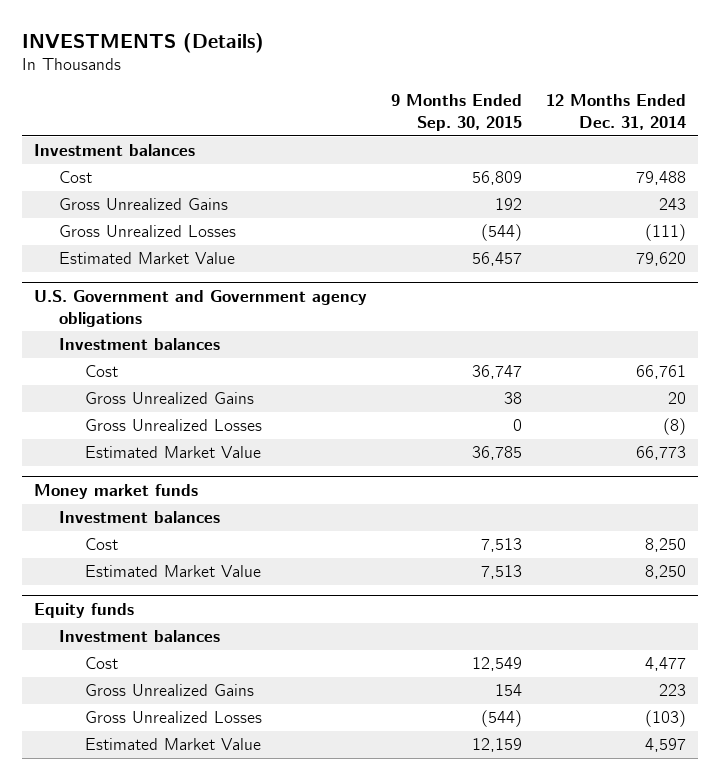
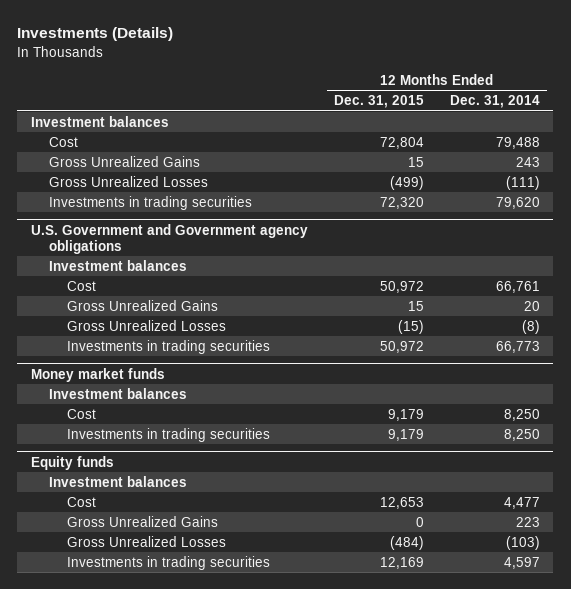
- INVESTMENTS (Details)
+ Investments (Details)
- | 9 Months Ended Sep. 30, 2015 | 12 Months Ended Dec. 31, 2014
+ | 12 Months Ended Dec. 31, 2015 | 12 Months Ended Dec. 31, 2014
- Estimated Market Value | 56,457 | 79,620
+ Investments in trading securities | 72,320 | 79,620
@ U.S. Government and Government agency obligations
- Estimated Market Value | 36,785 | 66,773
+ Investments in trading securities | 50,972 | 66,773
@ Money market funds
- Estimated Market Value | 7,513 | 8,250
+ Investments in trading securities | 9,179 | 8,250
@ Equity funds
- Estimated Market Value | 12,159 | 4,597
+ Investments in trading securities | 12,169 | 4,597

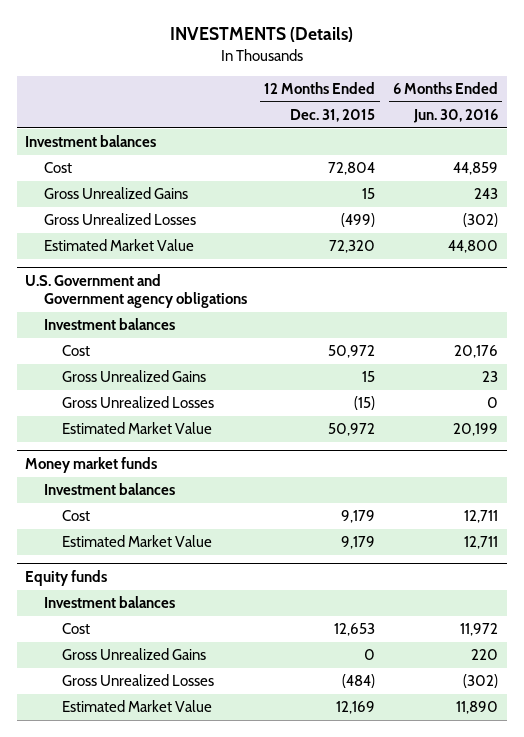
- Investments (Details)
+ INVESTMENTS (Details)
- | 12 Months Ended Dec. 31, 2015 | 12 Months Ended Dec. 31, 2014
+ | 12 Months Ended Dec. 31, 2015 | 6 Months Ended Jun. 30, 2016
- Investments in trading securities | 72,320 | 79,620
+ Estimated Market Value | 72,320 | 44,800
@ U.S. Government and Government agency obligations
- Investments in trading securities | 50,972 | 66,773
+ Estimated Market Value | 50,972 | 20,199
@ Money market funds
- Investments in trading securities | 9,179 | 8,250
+ Estimated Market Value | 9,179 | 12,711
@ Equity funds
- Investments in trading securities | 12,169 | 4,597
+ Estimated Market Value | 12,169 | 11,890

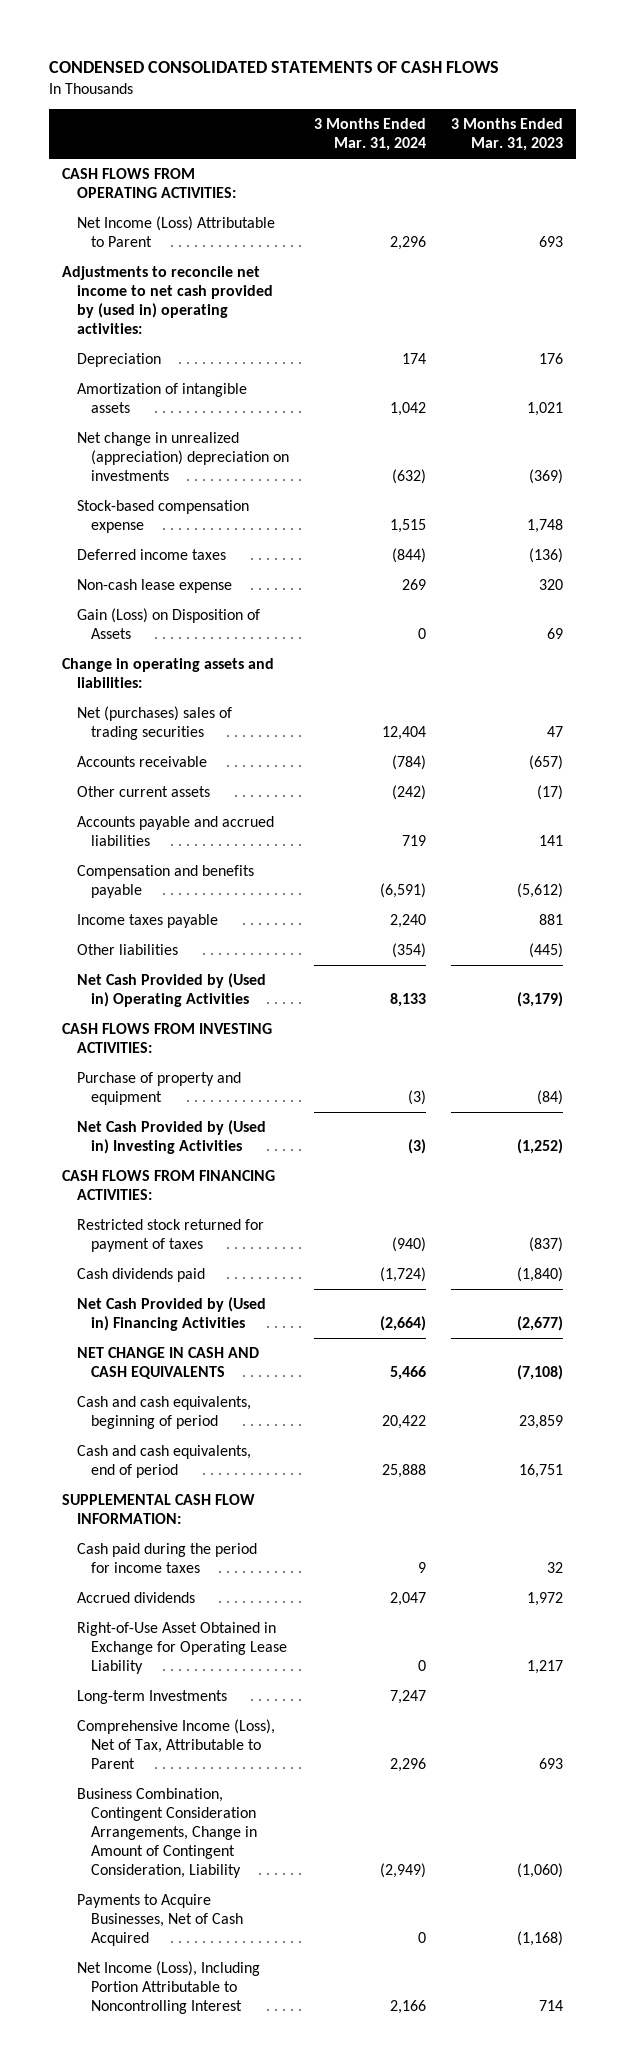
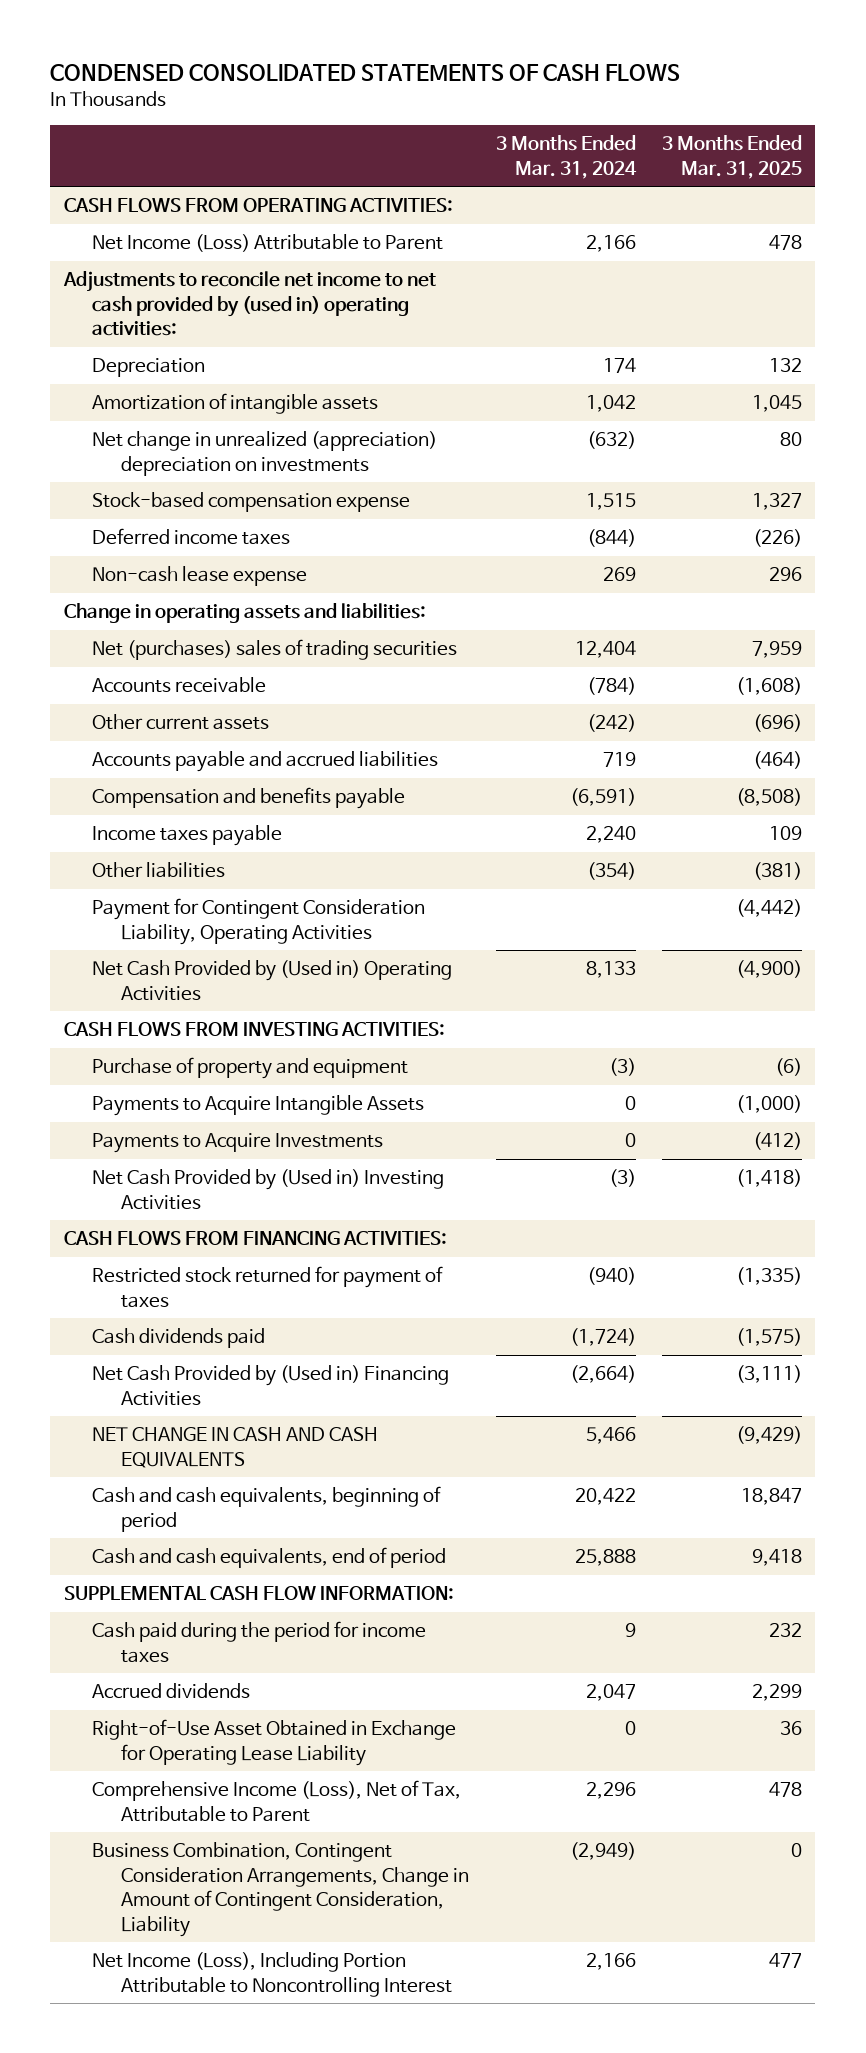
- | 3 Months Ended Mar. 31, 2024 | 3 Months Ended Mar. 31, 2023
+ | 3 Months Ended Mar. 31, 2024 | 3 Months Ended Mar. 31, 2025
- Net Income (Loss) Attributable to Parent | 2,296 | 693
+ Net Income (Loss) Attributable to Parent | 2,166 | 478
- Gain (Loss) on Disposition of Assets | 0 | 69
+ Payment for Contingent Consideration Liability, Operating Activities | | (4,442)
+ Payments to Acquire Intangible Assets | 0 | (1,000)
+ Payments to Acquire Investments | 0 | (412)
- Long-term Investments | 7,247 |
- Payments to Acquire Businesses, Net of Cash Acquired | 0 | (1,168)

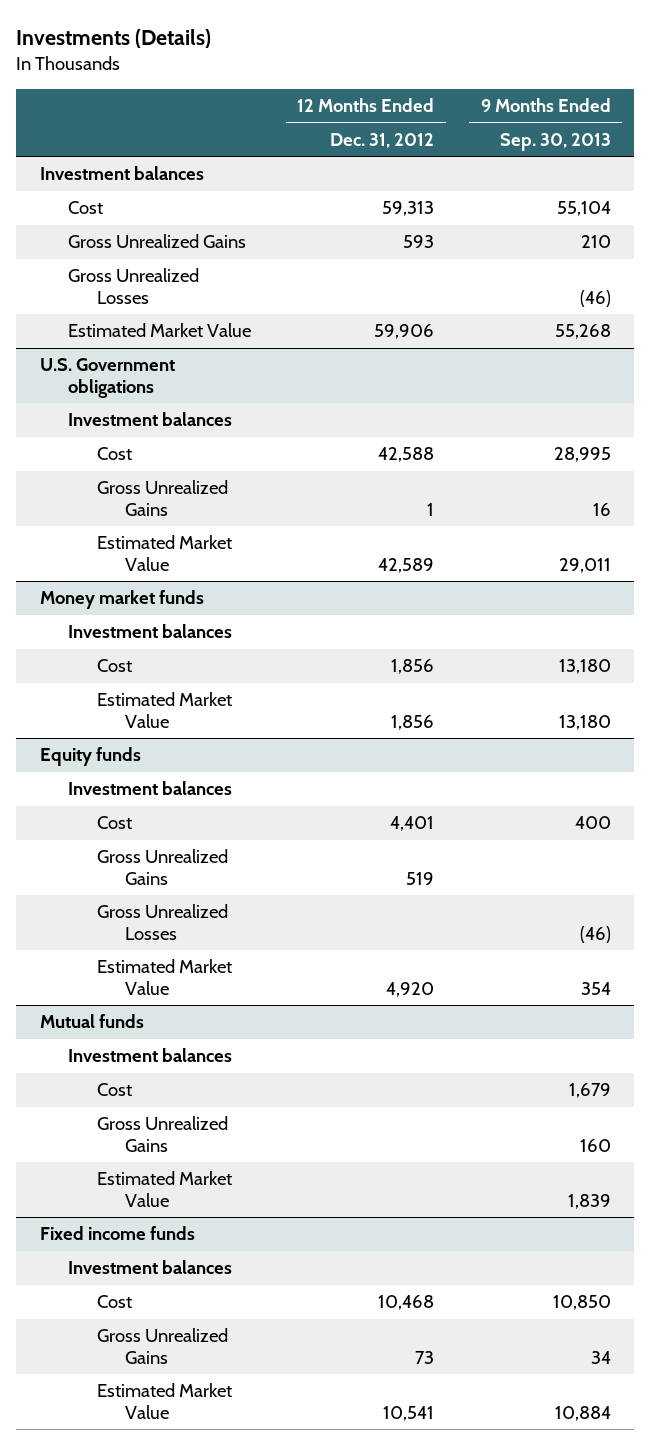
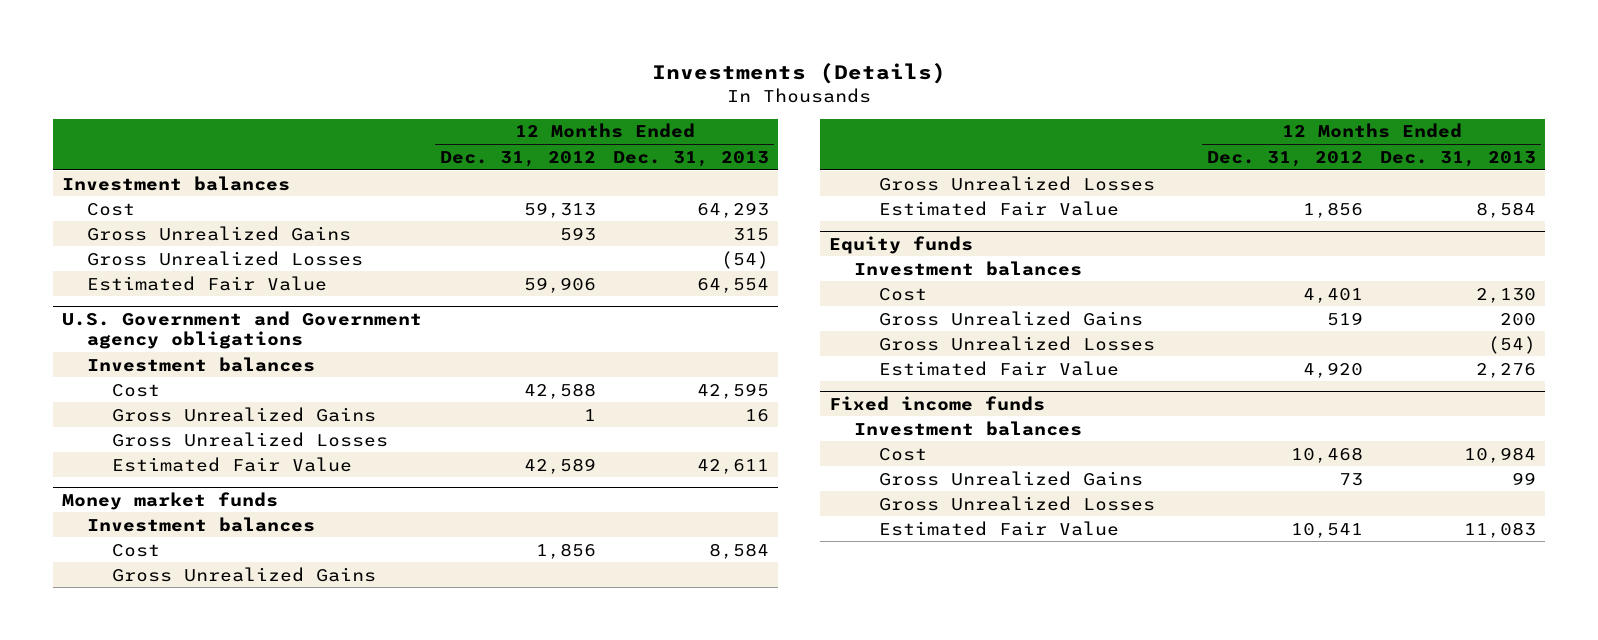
- | 12 Months Ended Dec. 31, 2012 | 9 Months Ended Sep. 30, 2013
+ | 12 Months Ended Dec. 31, 2012 | 12 Months Ended Dec. 31, 2013
- Estimated Market Value | 59,906 | 55,268
- U.S. Government obligations
+ Estimated Fair Value | 59,906 | 64,554
+ U.S. Government and Government agency obligations
- Estimated Market Value | 42,589 | 29,011
+ Gross Unrealized Losses
+ Estimated Fair Value | 42,589 | 42,611
@ Money market funds
- Estimated Market Value | 1,856 | 13,180
+ Gross Unrealized Gains
+ Gross Unrealized Losses
+ Estimated Fair Value | 1,856 | 8,584
@ Equity funds
- Estimated Market Value | 4,920 | 354
- Mutual funds
- Investment balances
- Cost | | 1,679
- Gross Unrealized Gains | | 160
- Estimated Market Value | | 1,839
@ Equity funds
+ Estimated Fair Value | 4,920 | 2,276
@ Fixed income funds
- Estimated Market Value | 10,541 | 10,884
+ Gross Unrealized Losses
+ Estimated Fair Value | 10,541 | 11,083

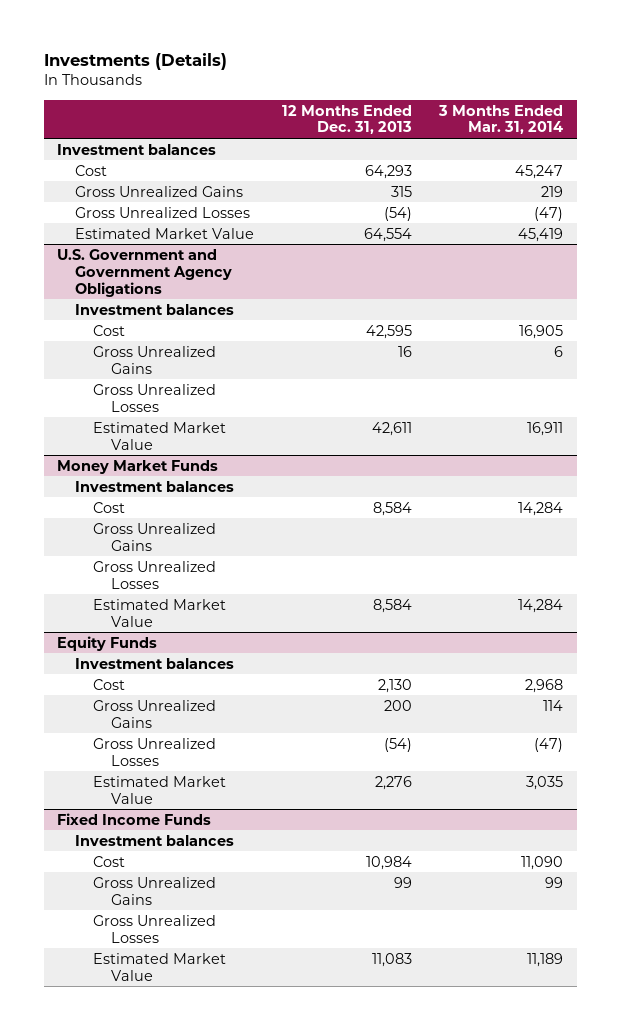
- | 12 Months Ended Dec. 31, 2012 | 12 Months Ended Dec. 31, 2013
+ | 12 Months Ended Dec. 31, 2013 | 3 Months Ended Mar. 31, 2014
- Estimated Fair Value | 59,906 | 64,554
- U.S. Government and Government agency obligations
+ Estimated Market Value | 64,554 | 45,419
+ U.S. Government and Government Agency Obligations
- Estimated Fair Value | 42,589 | 42,611
- Money market funds
+ Estimated Market Value | 42,611 | 16,911
+ Money Market Funds
- Estimated Fair Value | 1,856 | 8,584
- Equity funds
+ Estimated Market Value | 8,584 | 14,284
+ Equity Funds
- Estimated Fair Value | 4,920 | 2,276
- Fixed income funds
+ Estimated Market Value | 2,276 | 3,035
+ Fixed Income Funds
- Estimated Fair Value | 10,541 | 11,083
+ Estimated Market Value | 11,083 | 11,189

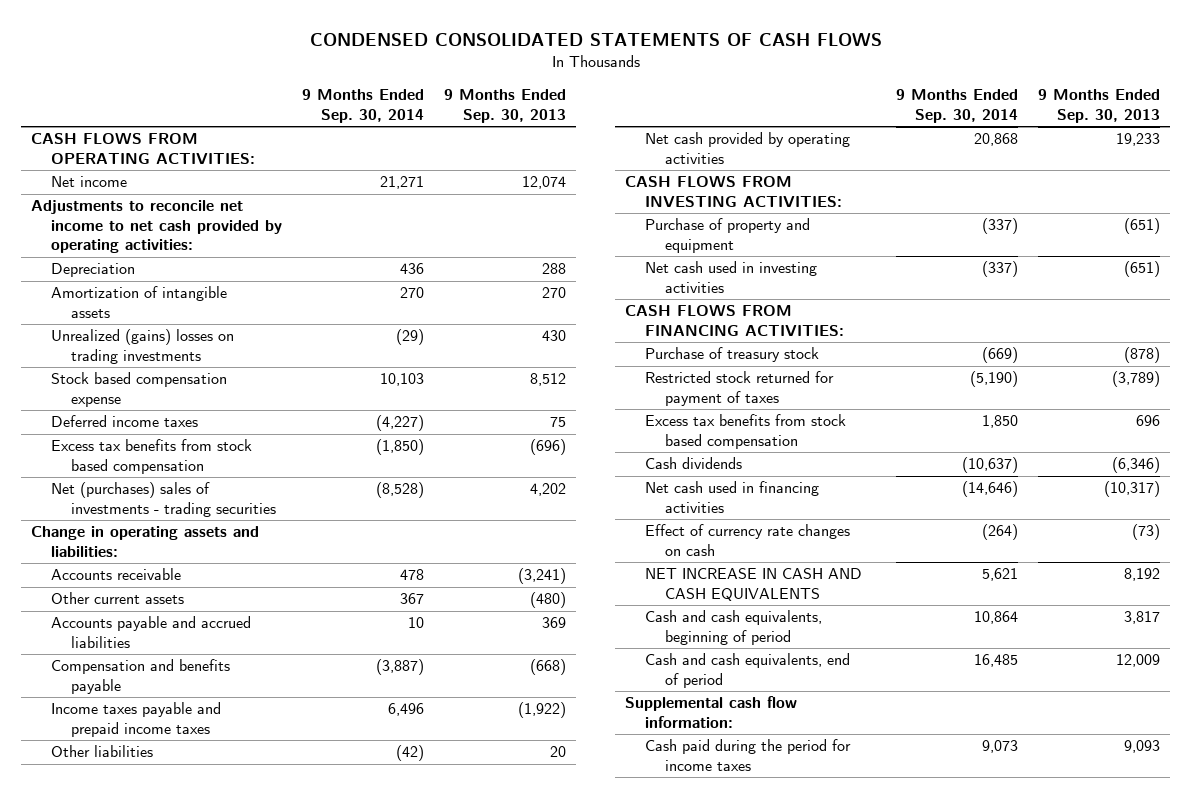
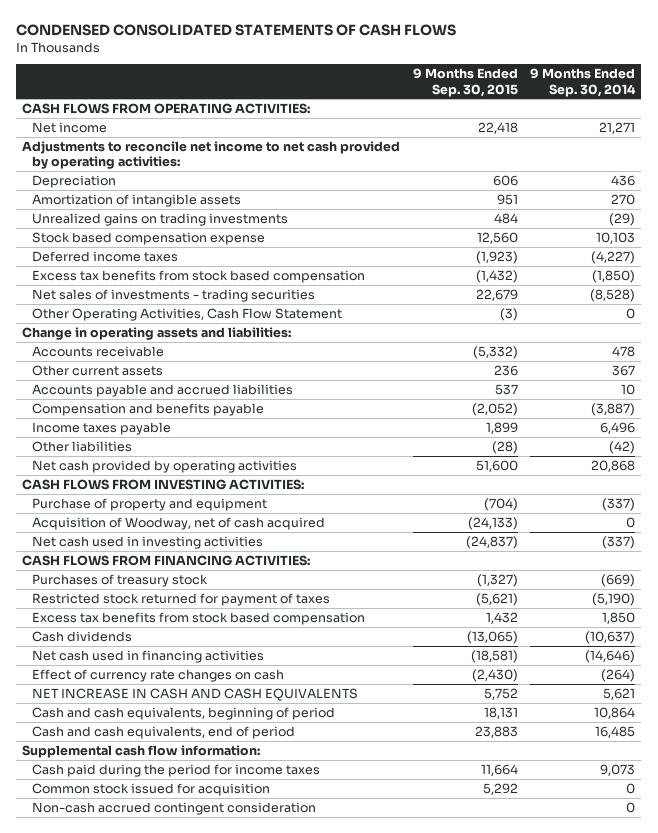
- | 9 Months Ended Sep. 30, 2014 | 9 Months Ended Sep. 30, 2013
+ | 9 Months Ended Sep. 30, 2015 | 9 Months Ended Sep. 30, 2014
- Unrealized (gains) losses on trading investments | (29) | 430
+ Unrealized gains on trading investments | 484 | (29)
- Net (purchases) sales of investments - trading securities | (8,528) | 4,202
+ Net sales of investments - trading securities | 22,679 | (8,528)
+ Other Operating Activities, Cash Flow Statement | (3) | 0
- Income taxes payable and prepaid income taxes | 6,496 | (1,922)
+ Income taxes payable | 1,899 | 6,496
+ Acquisition of Woodway, net of cash acquired | (24,133) | 0
- Purchase of treasury stock | (669) | (878)
+ Purchases of treasury stock | (1,327) | (669)
+ Common stock issued for acquisition | 5,292 | 0
+ Non-cash accrued contingent consideration | | 0

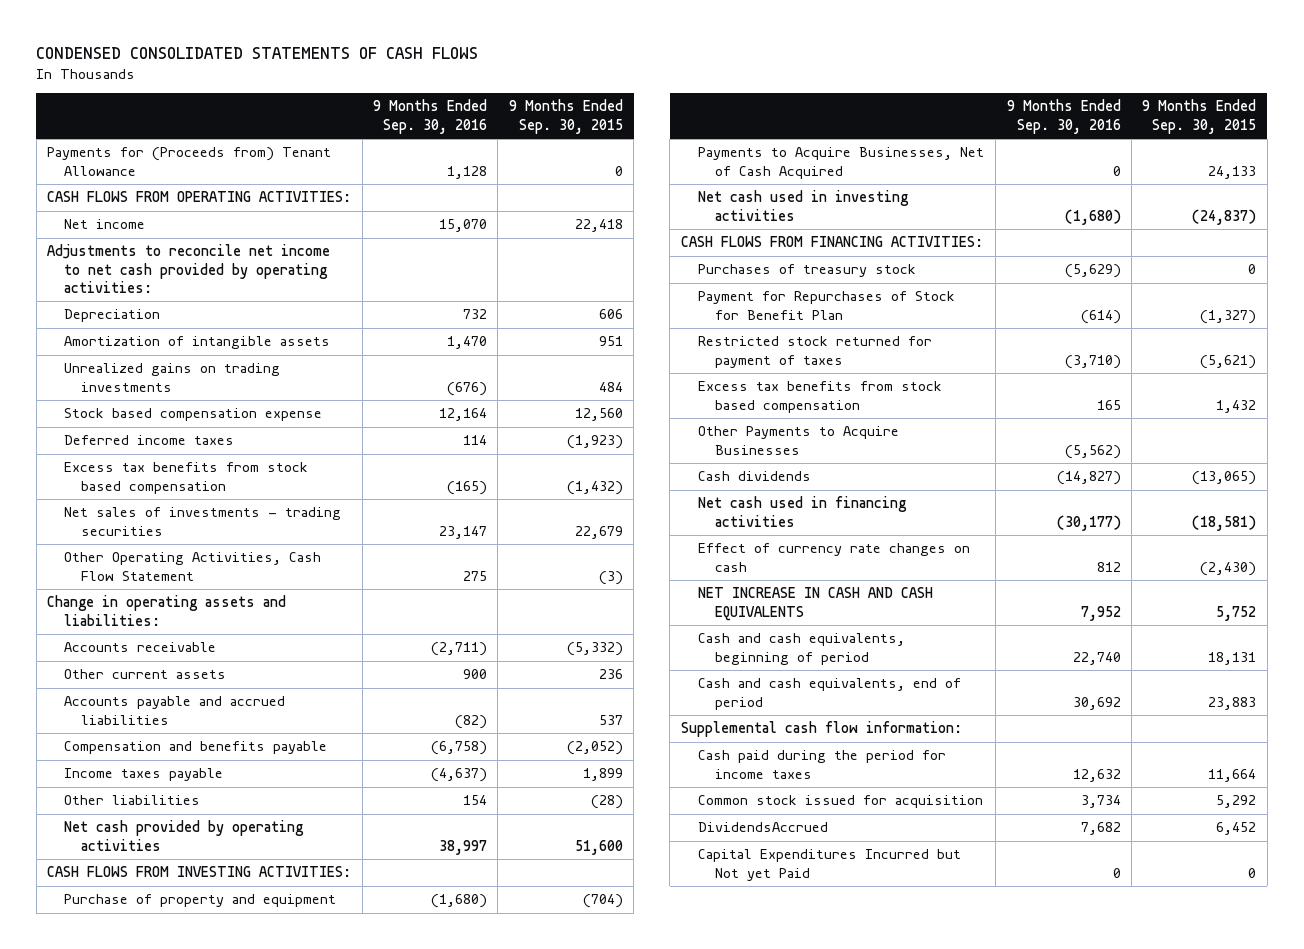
- | 9 Months Ended Sep. 30, 2015 | 9 Months Ended Sep. 30, 2014
+ | 9 Months Ended Sep. 30, 2016 | 9 Months Ended Sep. 30, 2015
+ Payments for (Proceeds from) Tenant Allowance | 1,128 | 0
- Acquisition of Woodway, net of cash acquired | (24,133) | 0
+ Payments to Acquire Businesses, Net of Cash Acquired | 0 | 24,133
- Purchases of treasury stock | (1,327) | (669)
+ Purchases of treasury stock | (5,629) | 0
+ Payment for Repurchases of Stock for Benefit Plan | (614) | (1,327)
+ Other Payments to Acquire Businesses | (5,562) |
- Non-cash accrued contingent consideration | | 0
+ DividendsAccrued | 7,682 | 6,452
+ Capital Expenditures Incurred but Not yet Paid | 0 | 0

